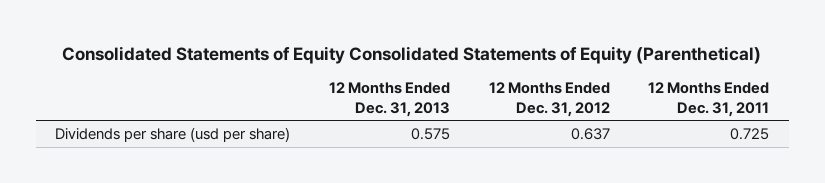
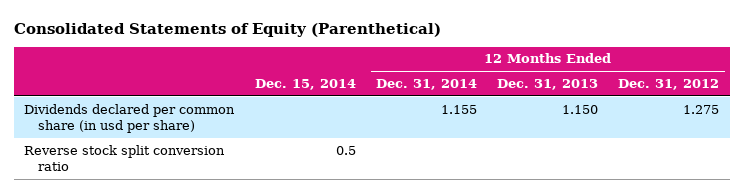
- Consolidated Statements of Equity Consolidated Statements of Equity (Parenthetical)
+ Consolidated Statements of Equity (Parenthetical)
- | 12 Months Ended Dec. 31, 2013 | 12 Months Ended Dec. 31, 2012 | 12 Months Ended Dec. 31, 2011
+ | Dec. 15, 2014 | 12 Months Ended Dec. 31, 2014 | 12 Months Ended Dec. 31, 2013 | 12 Months Ended Dec. 31, 2012
- Dividends per share (usd per share) | 0.575 | 0.637 | 0.725
+ Dividends declared per common share (in usd per share) | | 1.155 | 1.150 | 1.275
+ Reverse stock split conversion ratio | 0.5 | | |

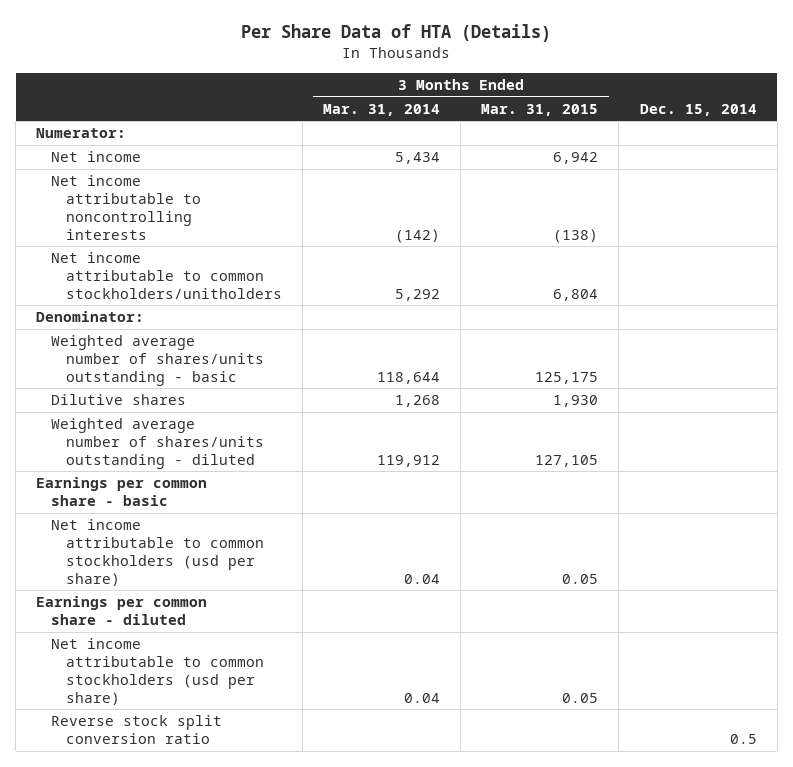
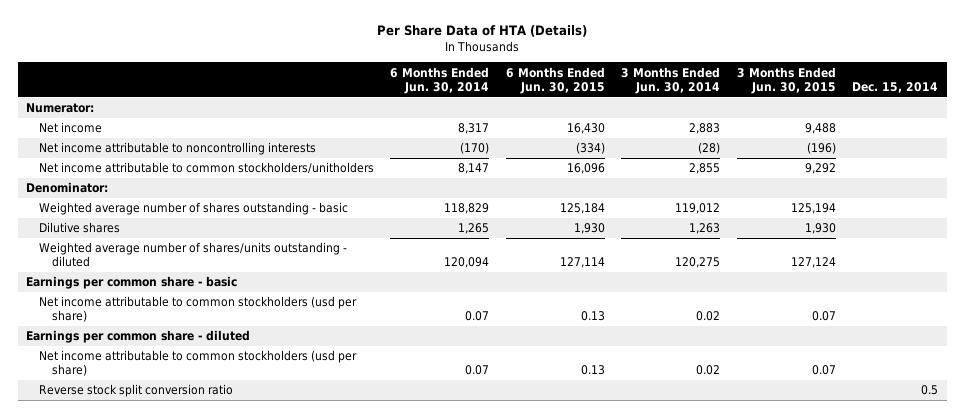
- | 3 Months Ended Mar. 31, 2014 | 3 Months Ended Mar. 31, 2015 | Dec. 15, 2014
+ | 6 Months Ended Jun. 30, 2014 | 6 Months Ended Jun. 30, 2015 | 3 Months Ended Jun. 30, 2014 | 3 Months Ended Jun. 30, 2015 | Dec. 15, 2014
- Weighted average number of shares/units outstanding - basic | 118,644 | 125,175 |
+ Weighted average number of shares outstanding - basic | 118,829 | 125,184 | 119,012 | 125,194 |

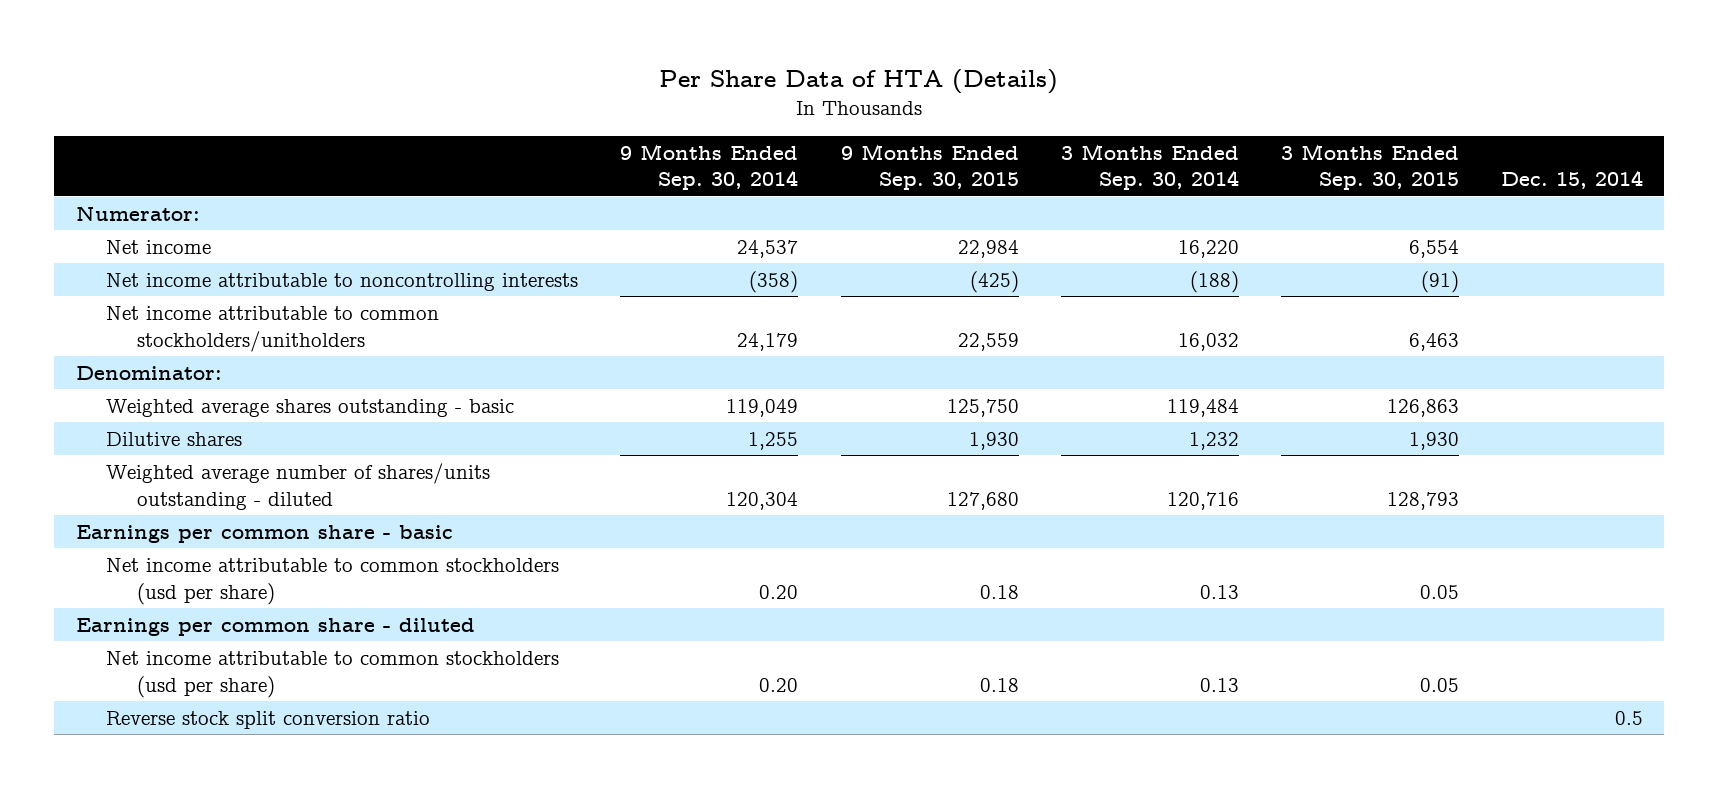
- | 6 Months Ended Jun. 30, 2014 | 6 Months Ended Jun. 30, 2015 | 3 Months Ended Jun. 30, 2014 | 3 Months Ended Jun. 30, 2015 | Dec. 15, 2014
+ | 9 Months Ended Sep. 30, 2014 | 9 Months Ended Sep. 30, 2015 | 3 Months Ended Sep. 30, 2014 | 3 Months Ended Sep. 30, 2015 | Dec. 15, 2014
- Weighted average number of shares outstanding - basic | 118,829 | 125,184 | 119,012 | 125,194 |
+ Weighted average shares outstanding - basic | 119,049 | 125,750 | 119,484 | 126,863 |

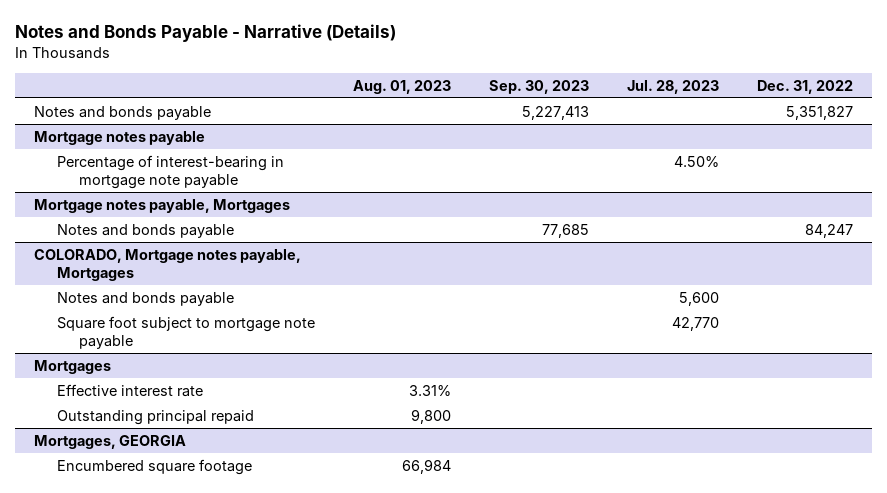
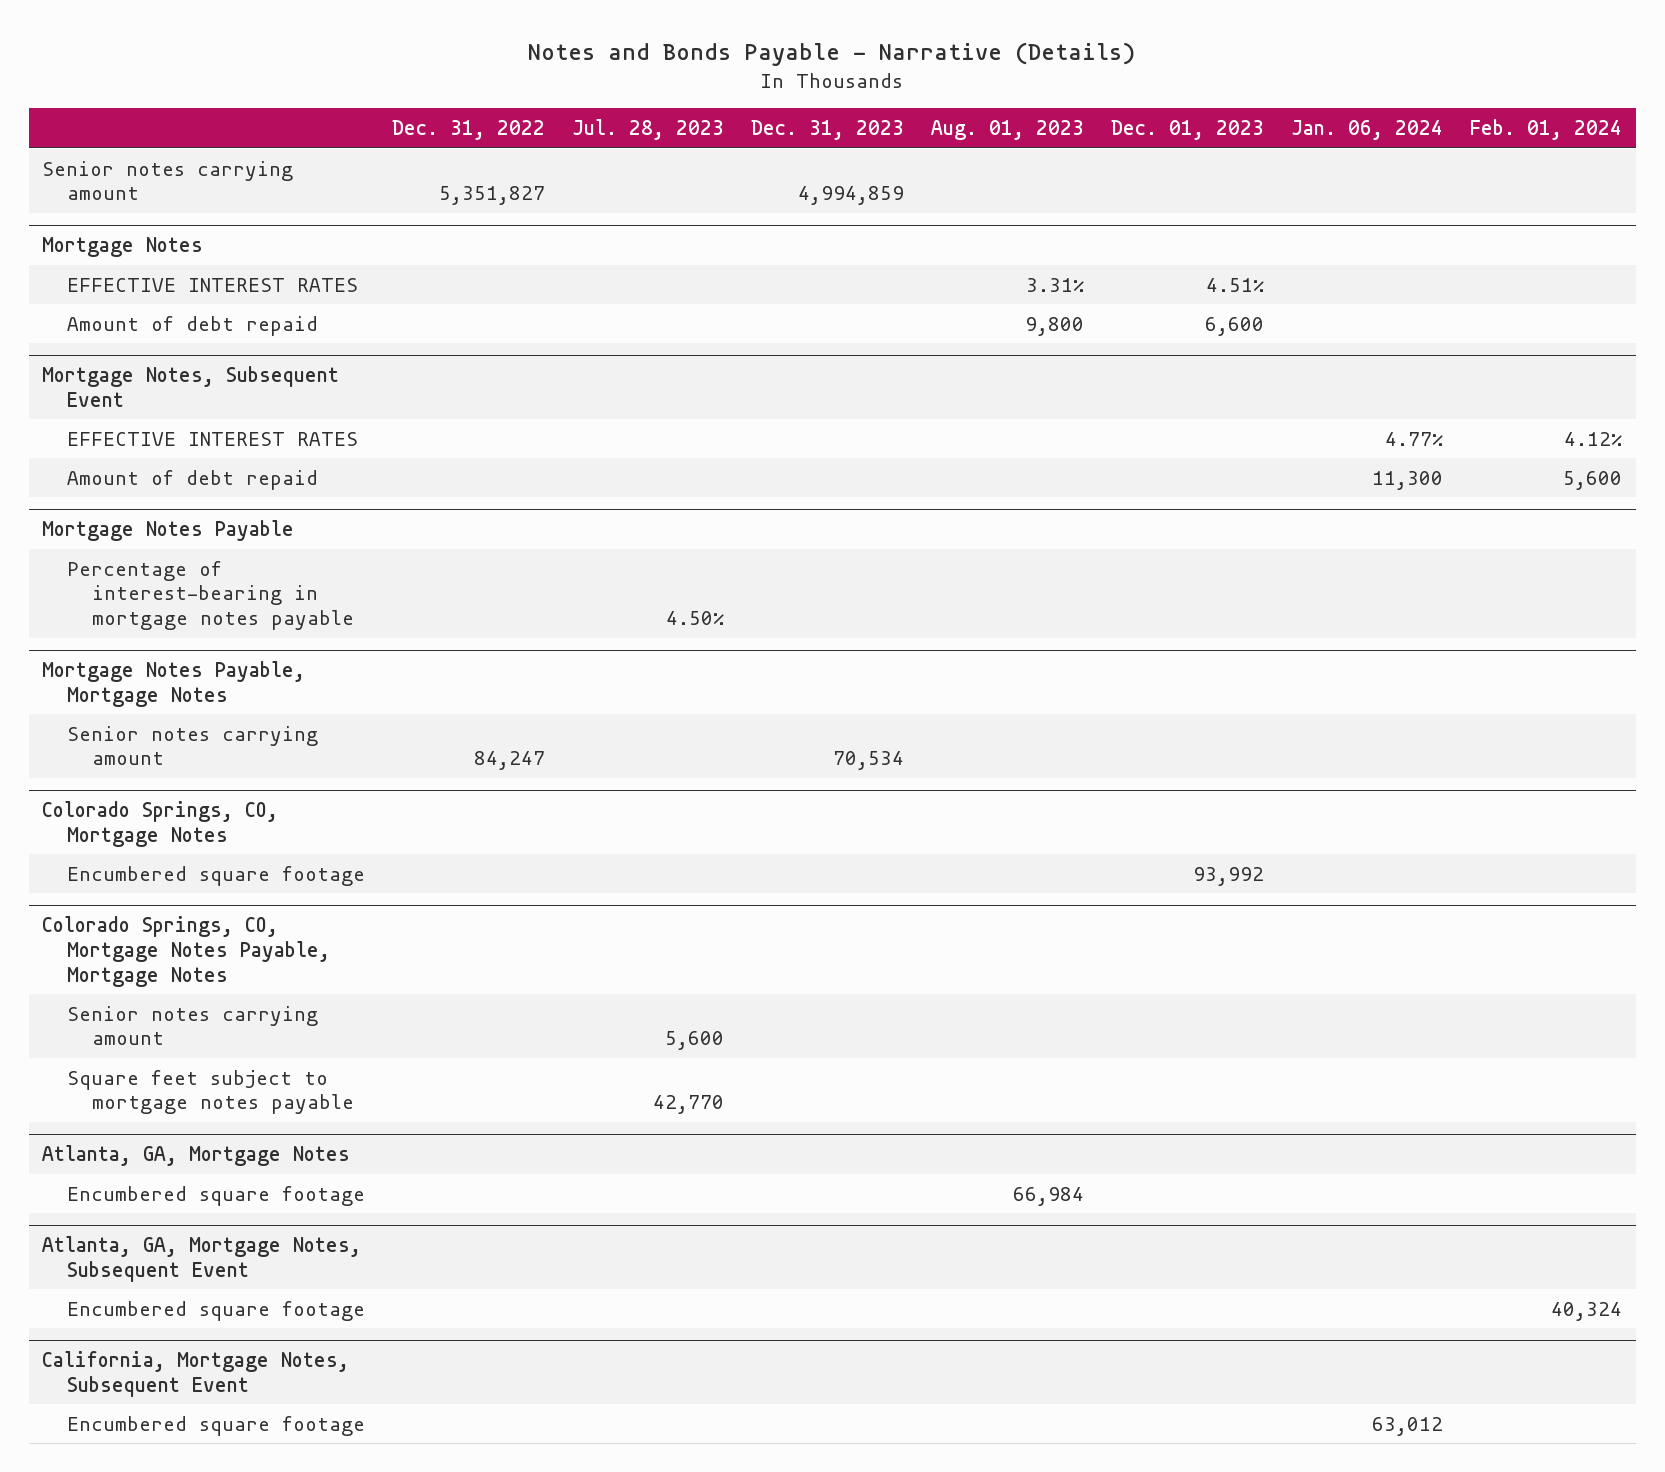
- | Aug. 01, 2023 | Sep. 30, 2023 | Jul. 28, 2023 | Dec. 31, 2022
+ | Dec. 31, 2022 | Jul. 28, 2023 | Dec. 31, 2023 | Aug. 01, 2023 | Dec. 01, 2023 | Jan. 06, 2024 | Feb. 01, 2024
- Notes and bonds payable | | 5,227,413 | | 5,351,827
- Mortgage notes payable
- Percentage of interest-bearing in mortgage note payable | | | 4.50% |
- Mortgage notes payable, Mortgages
- Notes and bonds payable | | 77,685 | | 84,247
- COLORADO, Mortgage notes payable, Mortgages
- Notes and bonds payable | | | 5,600 |
- Square foot subject to mortgage note payable | | | 42,770 |
- Mortgages
- Effective interest rate | 3.31% | | |
- Outstanding principal repaid | 9,800 | | |
- Mortgages, GEORGIA
+ Senior notes carrying amount | 5,351,827 | | 4,994,859 | | | |
+ Mortgage Notes
+ EFFECTIVE INTEREST RATES | | | | 3.31% | 4.51% | |
+ Amount of debt repaid | | | | 9,800 | 6,600 | |
+ Mortgage Notes, Subsequent Event
+ EFFECTIVE INTEREST RATES | | | | | | 4.77% | 4.12%
+ Amount of debt repaid | | | | | | 11,300 | 5,600
+ Mortgage Notes Payable
+ Percentage of interest-bearing in mortgage notes payable | | 4.50% | | | | |
+ Mortgage Notes Payable, Mortgage Notes
+ Senior notes carrying amount | 84,247 | | 70,534 | | | |
+ Colorado Springs, CO, Mortgage Notes
+ Encumbered square footage | | | | | 93,992 | |
+ Colorado Springs, CO, Mortgage Notes Payable, Mortgage Notes
+ Senior notes carrying amount | | 5,600 | | | | |
+ Square feet subject to mortgage notes payable | | 42,770 | | | | |
+ Atlanta, GA, Mortgage Notes
+ Atlanta, GA, Mortgage Notes, Subsequent Event
+ Encumbered square footage | | | | | | | 40,324
+ California, Mortgage Notes, Subsequent Event
+ Encumbered square footage | | | | | | 63,012 |

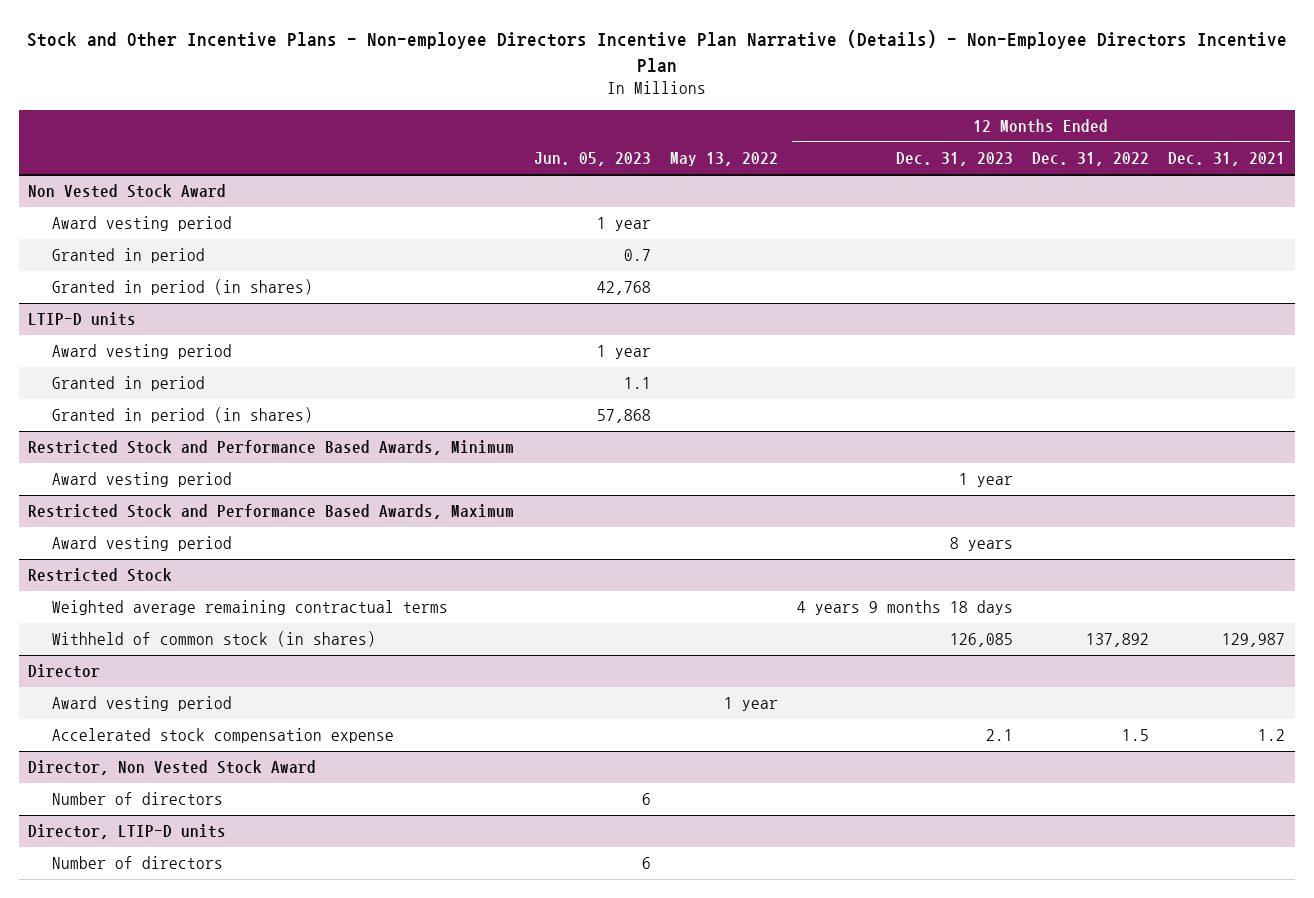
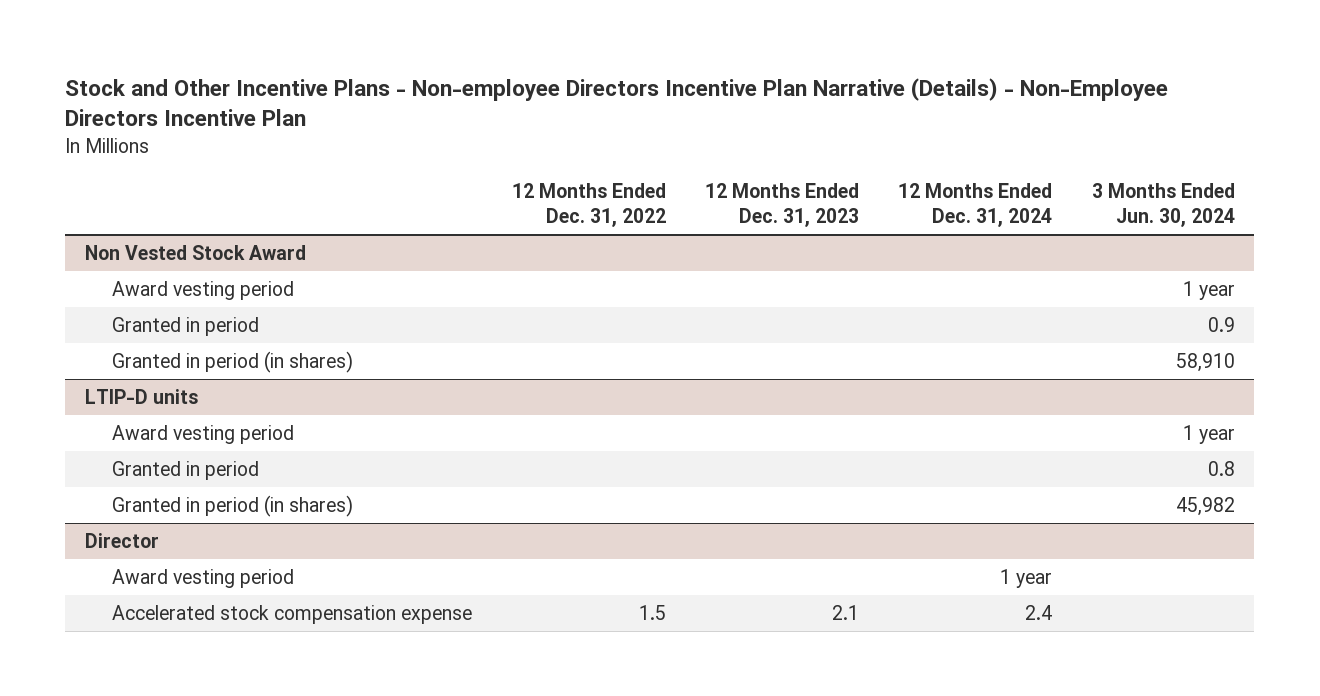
- | Jun. 05, 2023 | May 13, 2022 | 12 Months Ended Dec. 31, 2023 | 12 Months Ended Dec. 31, 2022 | 12 Months Ended Dec. 31, 2021
+ | 12 Months Ended Dec. 31, 2022 | 12 Months Ended Dec. 31, 2023 | 12 Months Ended Dec. 31, 2024 | 3 Months Ended Jun. 30, 2024
- Restricted Stock and Performance Based Awards, Minimum
- Award vesting period | | | 1 year | |
- Restricted Stock and Performance Based Awards, Maximum
- Award vesting period | | | 8 years | |
- Restricted Stock
- Weighted average remaining contractual terms | | | 4 years 9 months 18 days | |
- Withheld of common stock (in shares) | | | 126,085 | 137,892 | 129,987
- Director, Non Vested Stock Award
- Number of directors | 6 | | | |
- Director, LTIP-D units
- Number of directors | 6 | | | |

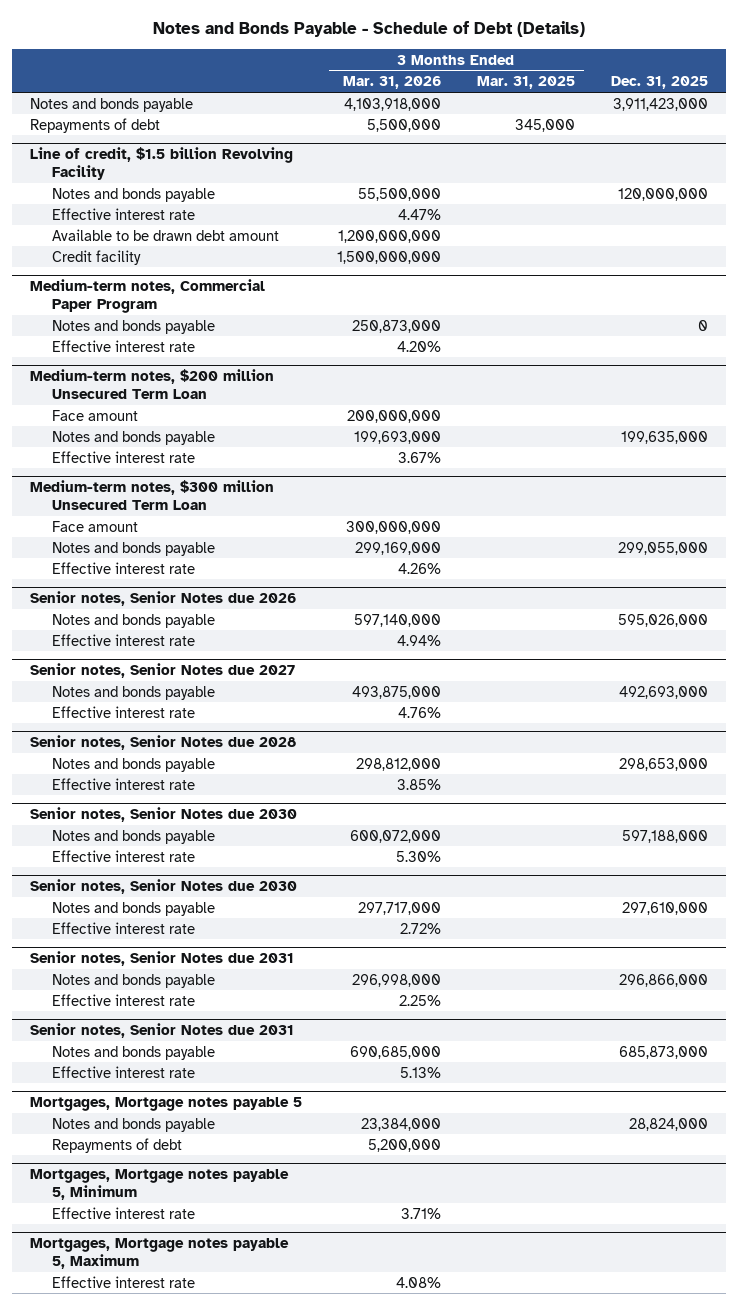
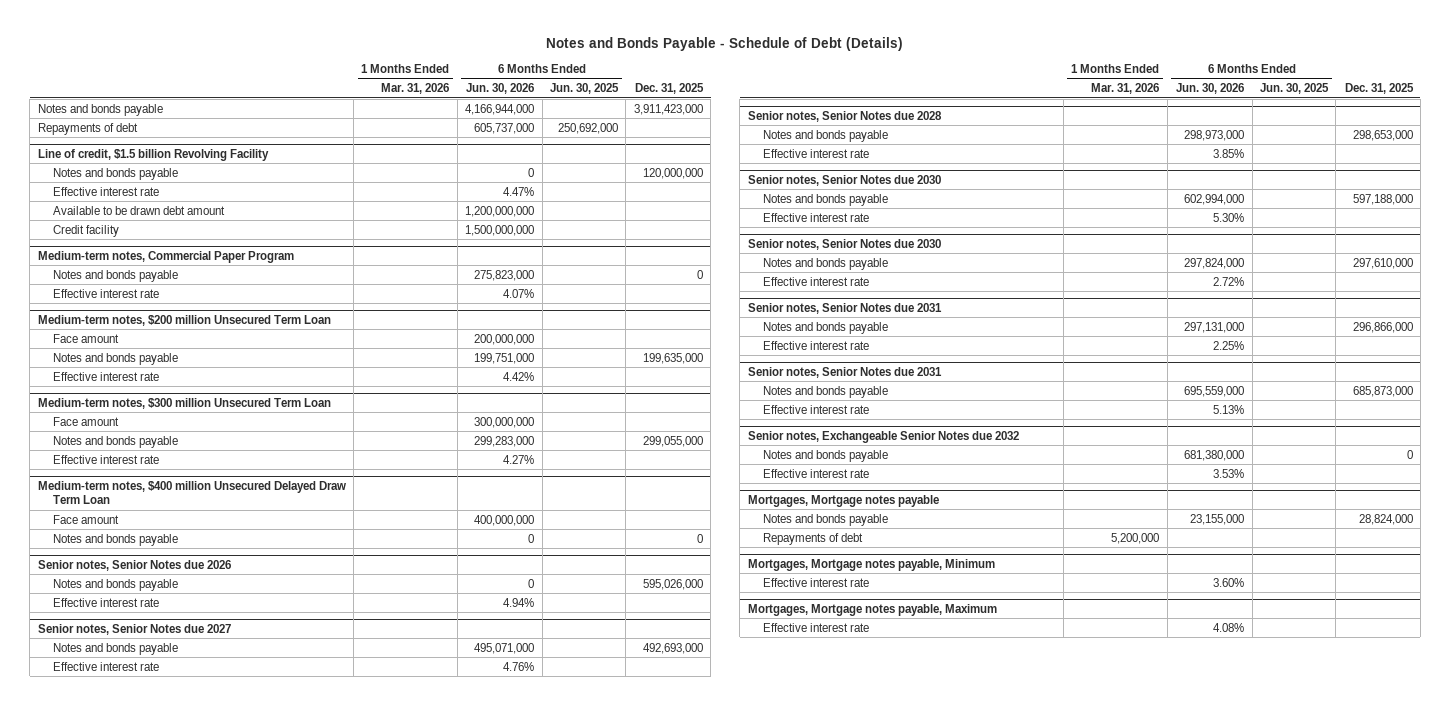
- | 3 Months Ended Mar. 31, 2026 | 3 Months Ended Mar. 31, 2025 | Dec. 31, 2025
+ | 1 Months Ended Mar. 31, 2026 | 6 Months Ended Jun. 30, 2026 | 6 Months Ended Jun. 30, 2025 | Dec. 31, 2025
+ Medium-term notes, $400 million Unsecured Delayed Draw Term Loan
+ Face amount | | 400,000,000 | |
+ Notes and bonds payable | | 0 | | 0
- Mortgages, Mortgage notes payable 5
+ Senior notes, Exchangeable Senior Notes due 2032
+ Notes and bonds payable | | 681,380,000 | | 0
+ Effective interest rate | | 3.53% | |
+ Mortgages, Mortgage notes payable
- Mortgages, Mortgage notes payable 5, Minimum
+ Mortgages, Mortgage notes payable, Minimum
- Mortgages, Mortgage notes payable 5, Maximum
+ Mortgages, Mortgage notes payable, Maximum

